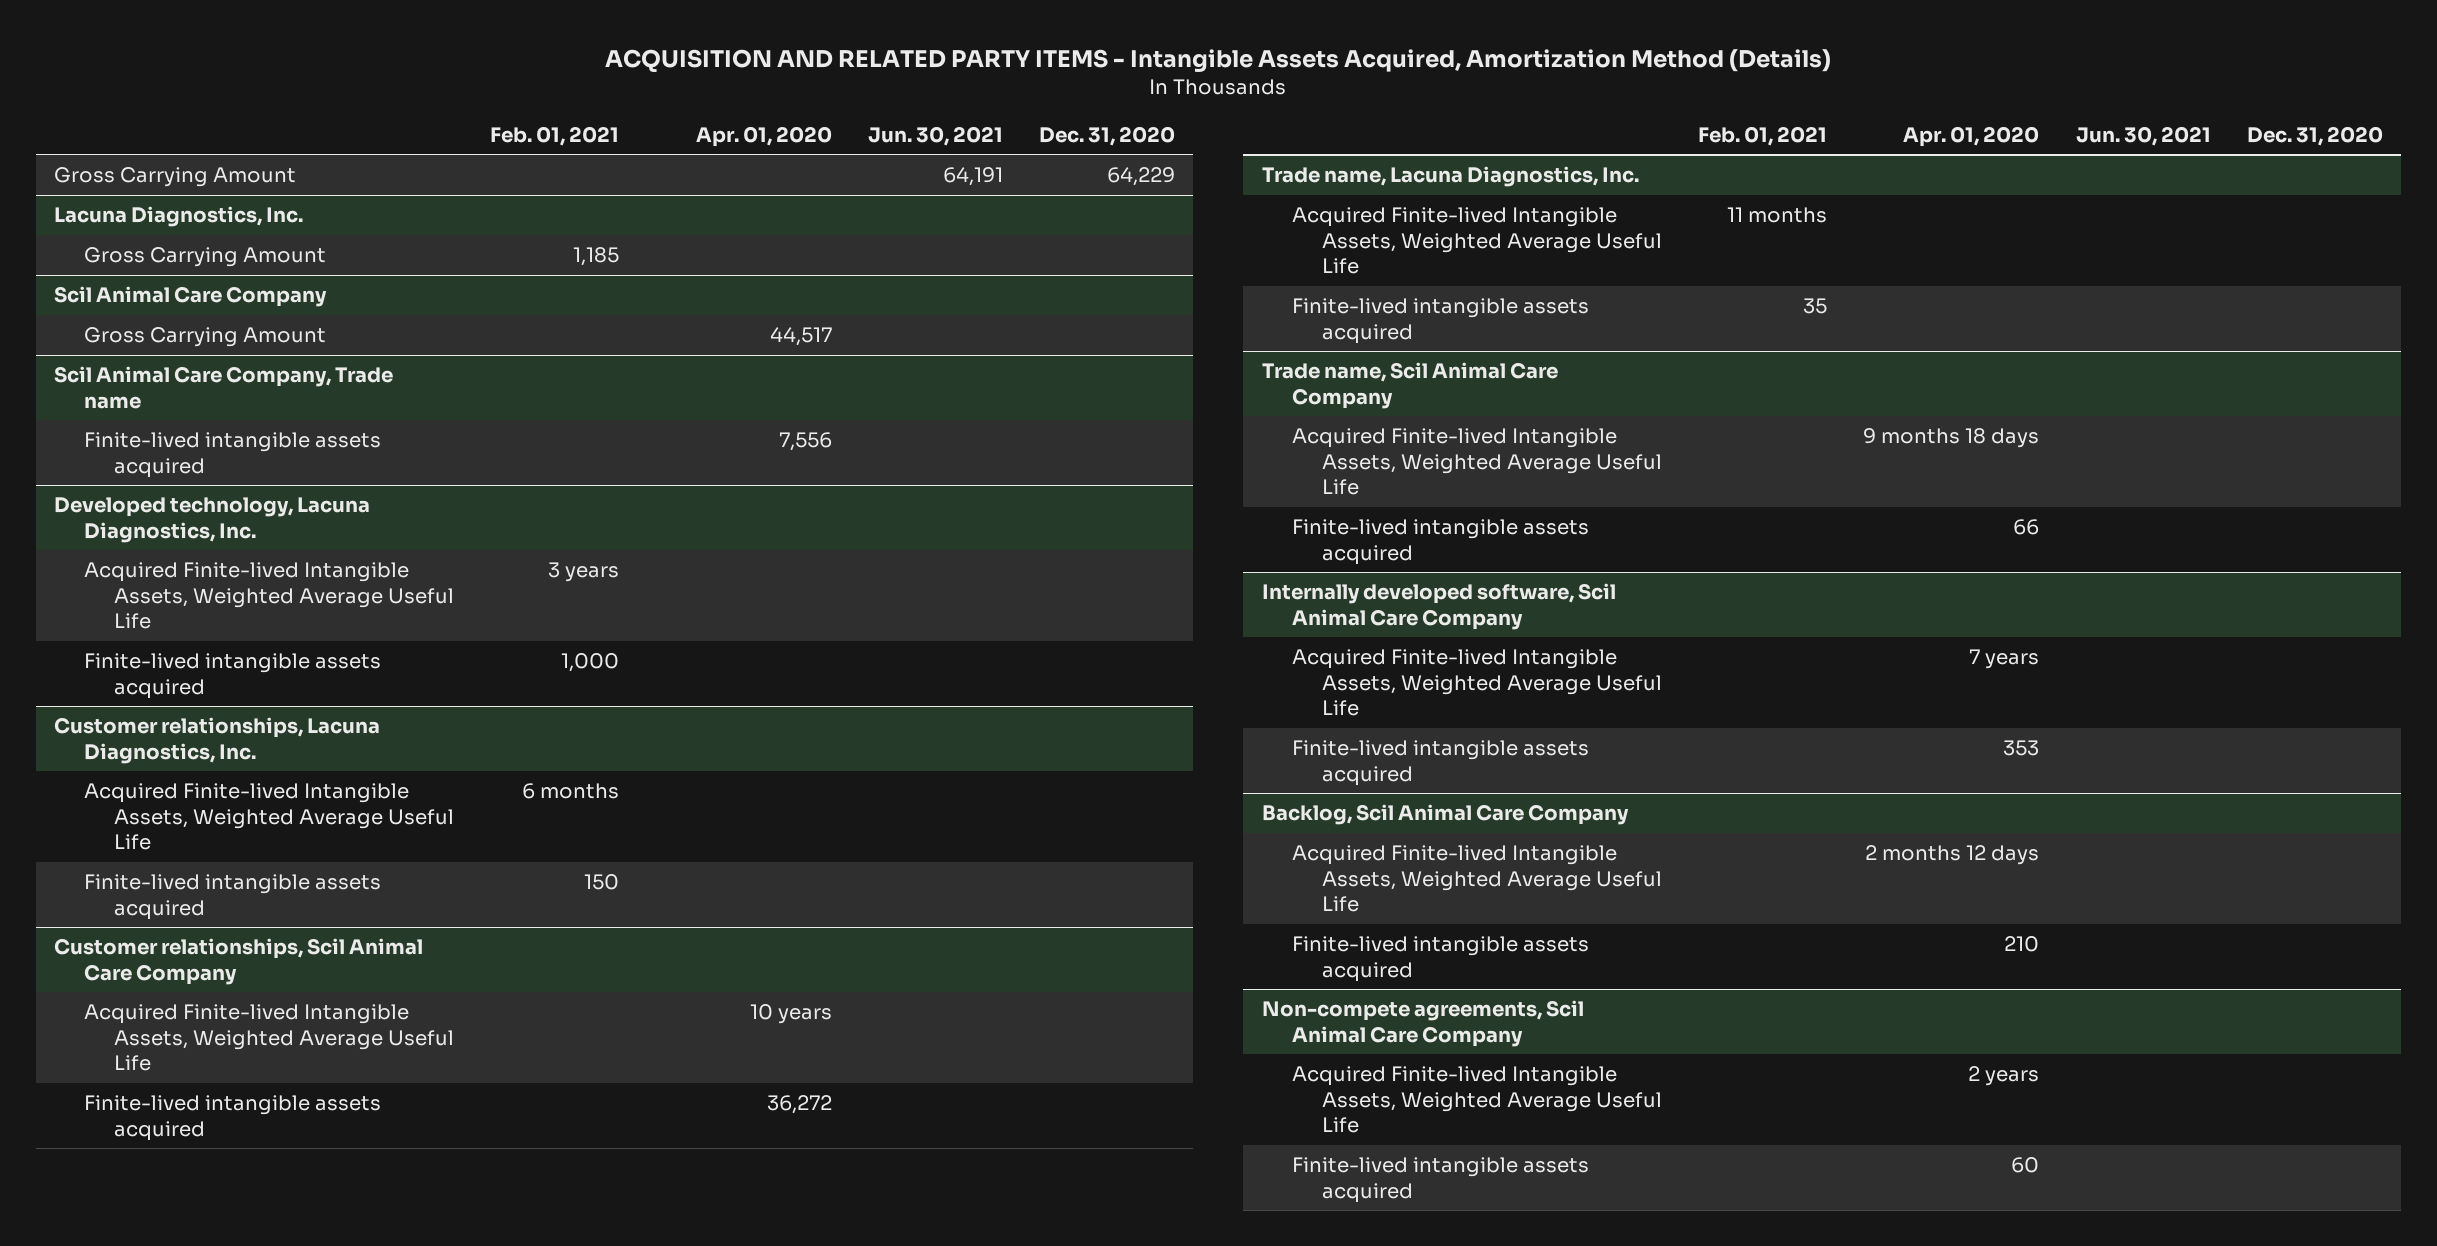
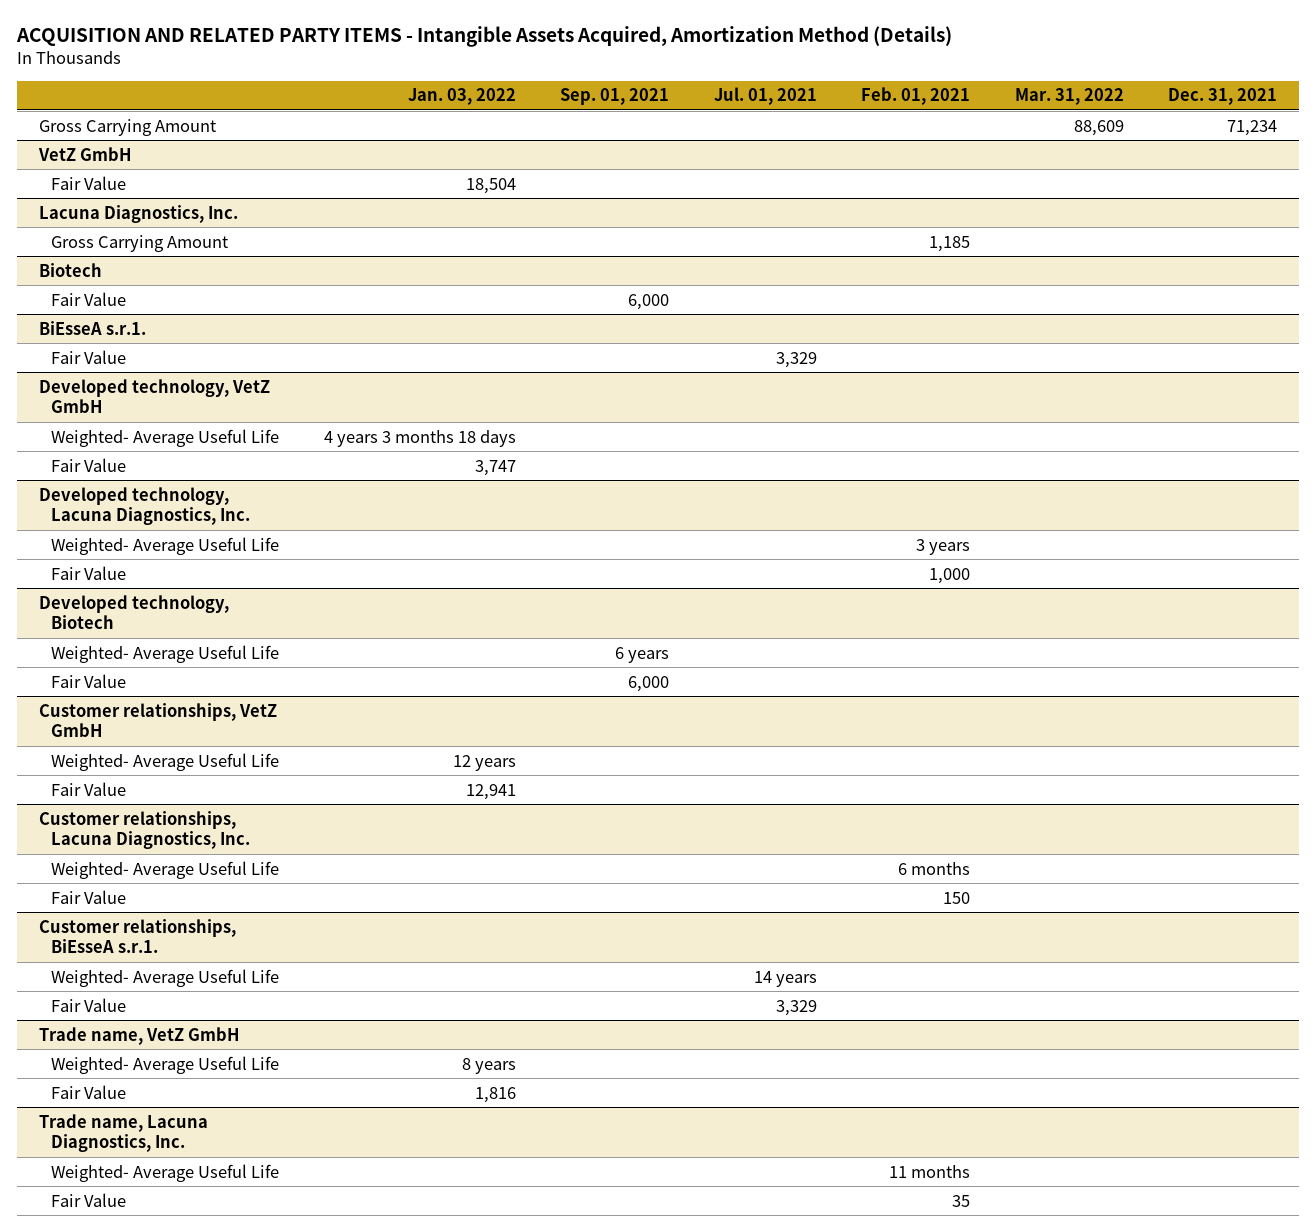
- | Feb. 01, 2021 | Apr. 01, 2020 | Jun. 30, 2021 | Dec. 31, 2020
+ | Jan. 03, 2022 | Sep. 01, 2021 | Jul. 01, 2021 | Feb. 01, 2021 | Mar. 31, 2022 | Dec. 31, 2021
+ VetZ GmbH
+ Fair Value | 18,504 | | | | |
- Scil Animal Care Company
- Gross Carrying Amount | | 44,517 | |
- Scil Animal Care Company, Trade name
- Finite-lived intangible assets acquired | | 7,556 | |
+ Biotech
+ Fair Value | | 6,000 | | | |
+ BiEsseA s.r.1.
+ Fair Value | | | 3,329 | | |
+ Developed technology, VetZ GmbH
+ Weighted- Average Useful Life | 4 years 3 months 18 days | | | | |
+ Fair Value | 3,747 | | | | |
@ Developed technology, Lacuna Diagnostics, Inc.
- Acquired Finite-lived Intangible Assets, Weighted Average Useful Life | 3 years | | |
- Finite-lived intangible assets acquired | 1,000 | | |
+ Weighted- Average Useful Life | | | | 3 years | |
+ Fair Value | | | | 1,000 | |
+ Developed technology, Biotech
+ Weighted- Average Useful Life | | 6 years | | | |
+ Fair Value | | 6,000 | | | |
+ Customer relationships, VetZ GmbH
+ Weighted- Average Useful Life | 12 years | | | | |
+ Fair Value | 12,941 | | | | |
@ Customer relationships, Lacuna Diagnostics, Inc.
- Acquired Finite-lived Intangible Assets, Weighted Average Useful Life | 6 months | | |
- Finite-lived intangible assets acquired | 150 | | |
- Customer relationships, Scil Animal Care Company
- Acquired Finite-lived Intangible Assets, Weighted Average Useful Life | | 10 years | |
- Finite-lived intangible assets acquired | | 36,272 | |
@ Customer relationships, Lacuna Diagnostics, Inc.
+ Weighted- Average Useful Life | | | | 6 months | |
+ Fair Value | | | | 150 | |
+ Customer relationships, BiEsseA s.r.1.
+ Weighted- Average Useful Life | | | 14 years | | |
+ Fair Value | | | 3,329 | | |
+ Trade name, VetZ GmbH
+ Weighted- Average Useful Life | 8 years | | | | |
+ Fair Value | 1,816 | | | | |
@ Trade name, Lacuna Diagnostics, Inc.
- Acquired Finite-lived Intangible Assets, Weighted Average Useful Life | 11 months | | |
- Finite-lived intangible assets acquired | 35 | | |
- Trade name, Scil Animal Care Company
- Acquired Finite-lived Intangible Assets, Weighted Average Useful Life | | 9 months 18 days | |
- Finite-lived intangible assets acquired | | 66 | |
- Internally developed software, Scil Animal Care Company
- Acquired Finite-lived Intangible Assets, Weighted Average Useful Life | | 7 years | |
- Finite-lived intangible assets acquired | | 353 | |
- Backlog, Scil Animal Care Company
- Acquired Finite-lived Intangible Assets, Weighted Average Useful Life | | 2 months 12 days | |
- Finite-lived intangible assets acquired | | 210 | |
- Non-compete agreements, Scil Animal Care Company
- Acquired Finite-lived Intangible Assets, Weighted Average Useful Life | | 2 years | |
- Finite-lived intangible assets acquired | | 60 | |
@ Trade name, Lacuna Diagnostics, Inc.
+ Weighted- Average Useful Life | | | | 11 months | |
+ Fair Value | | | | 35 | |

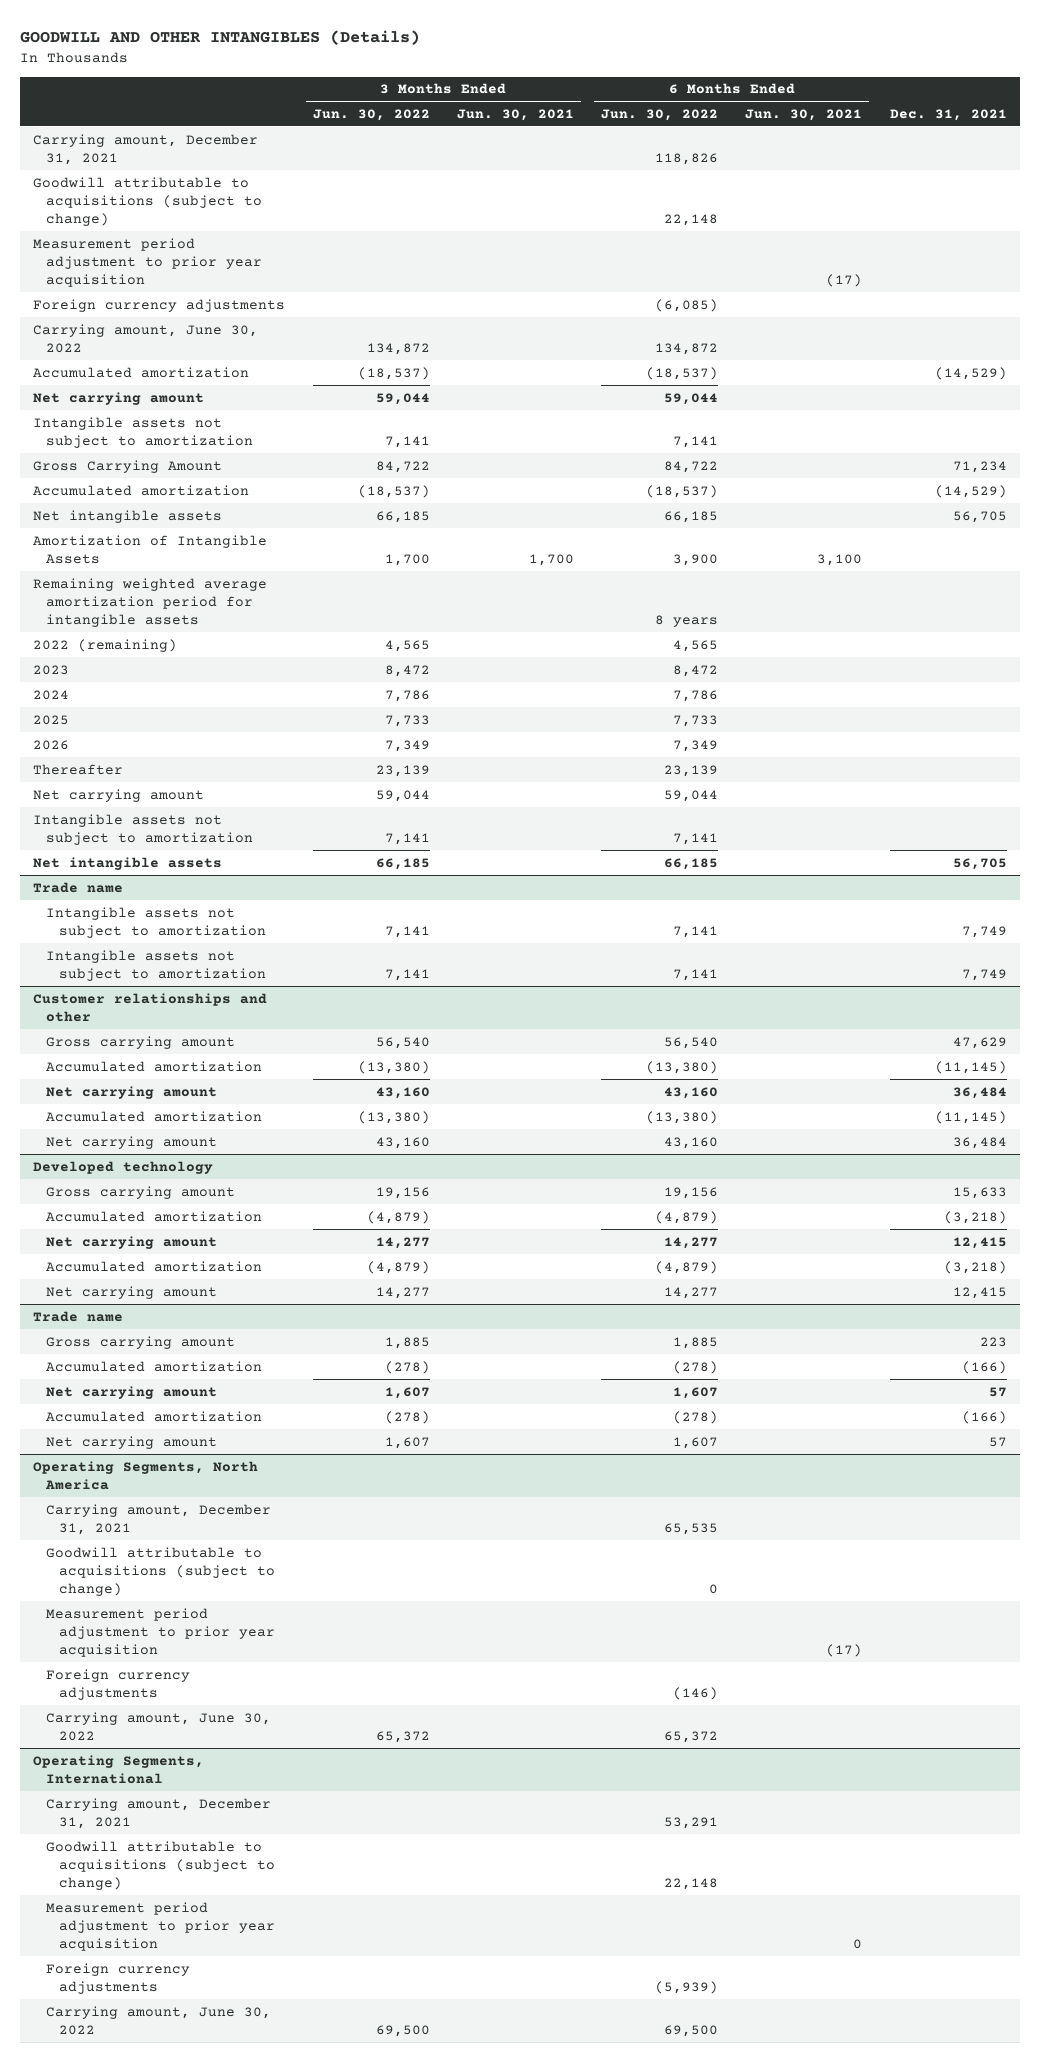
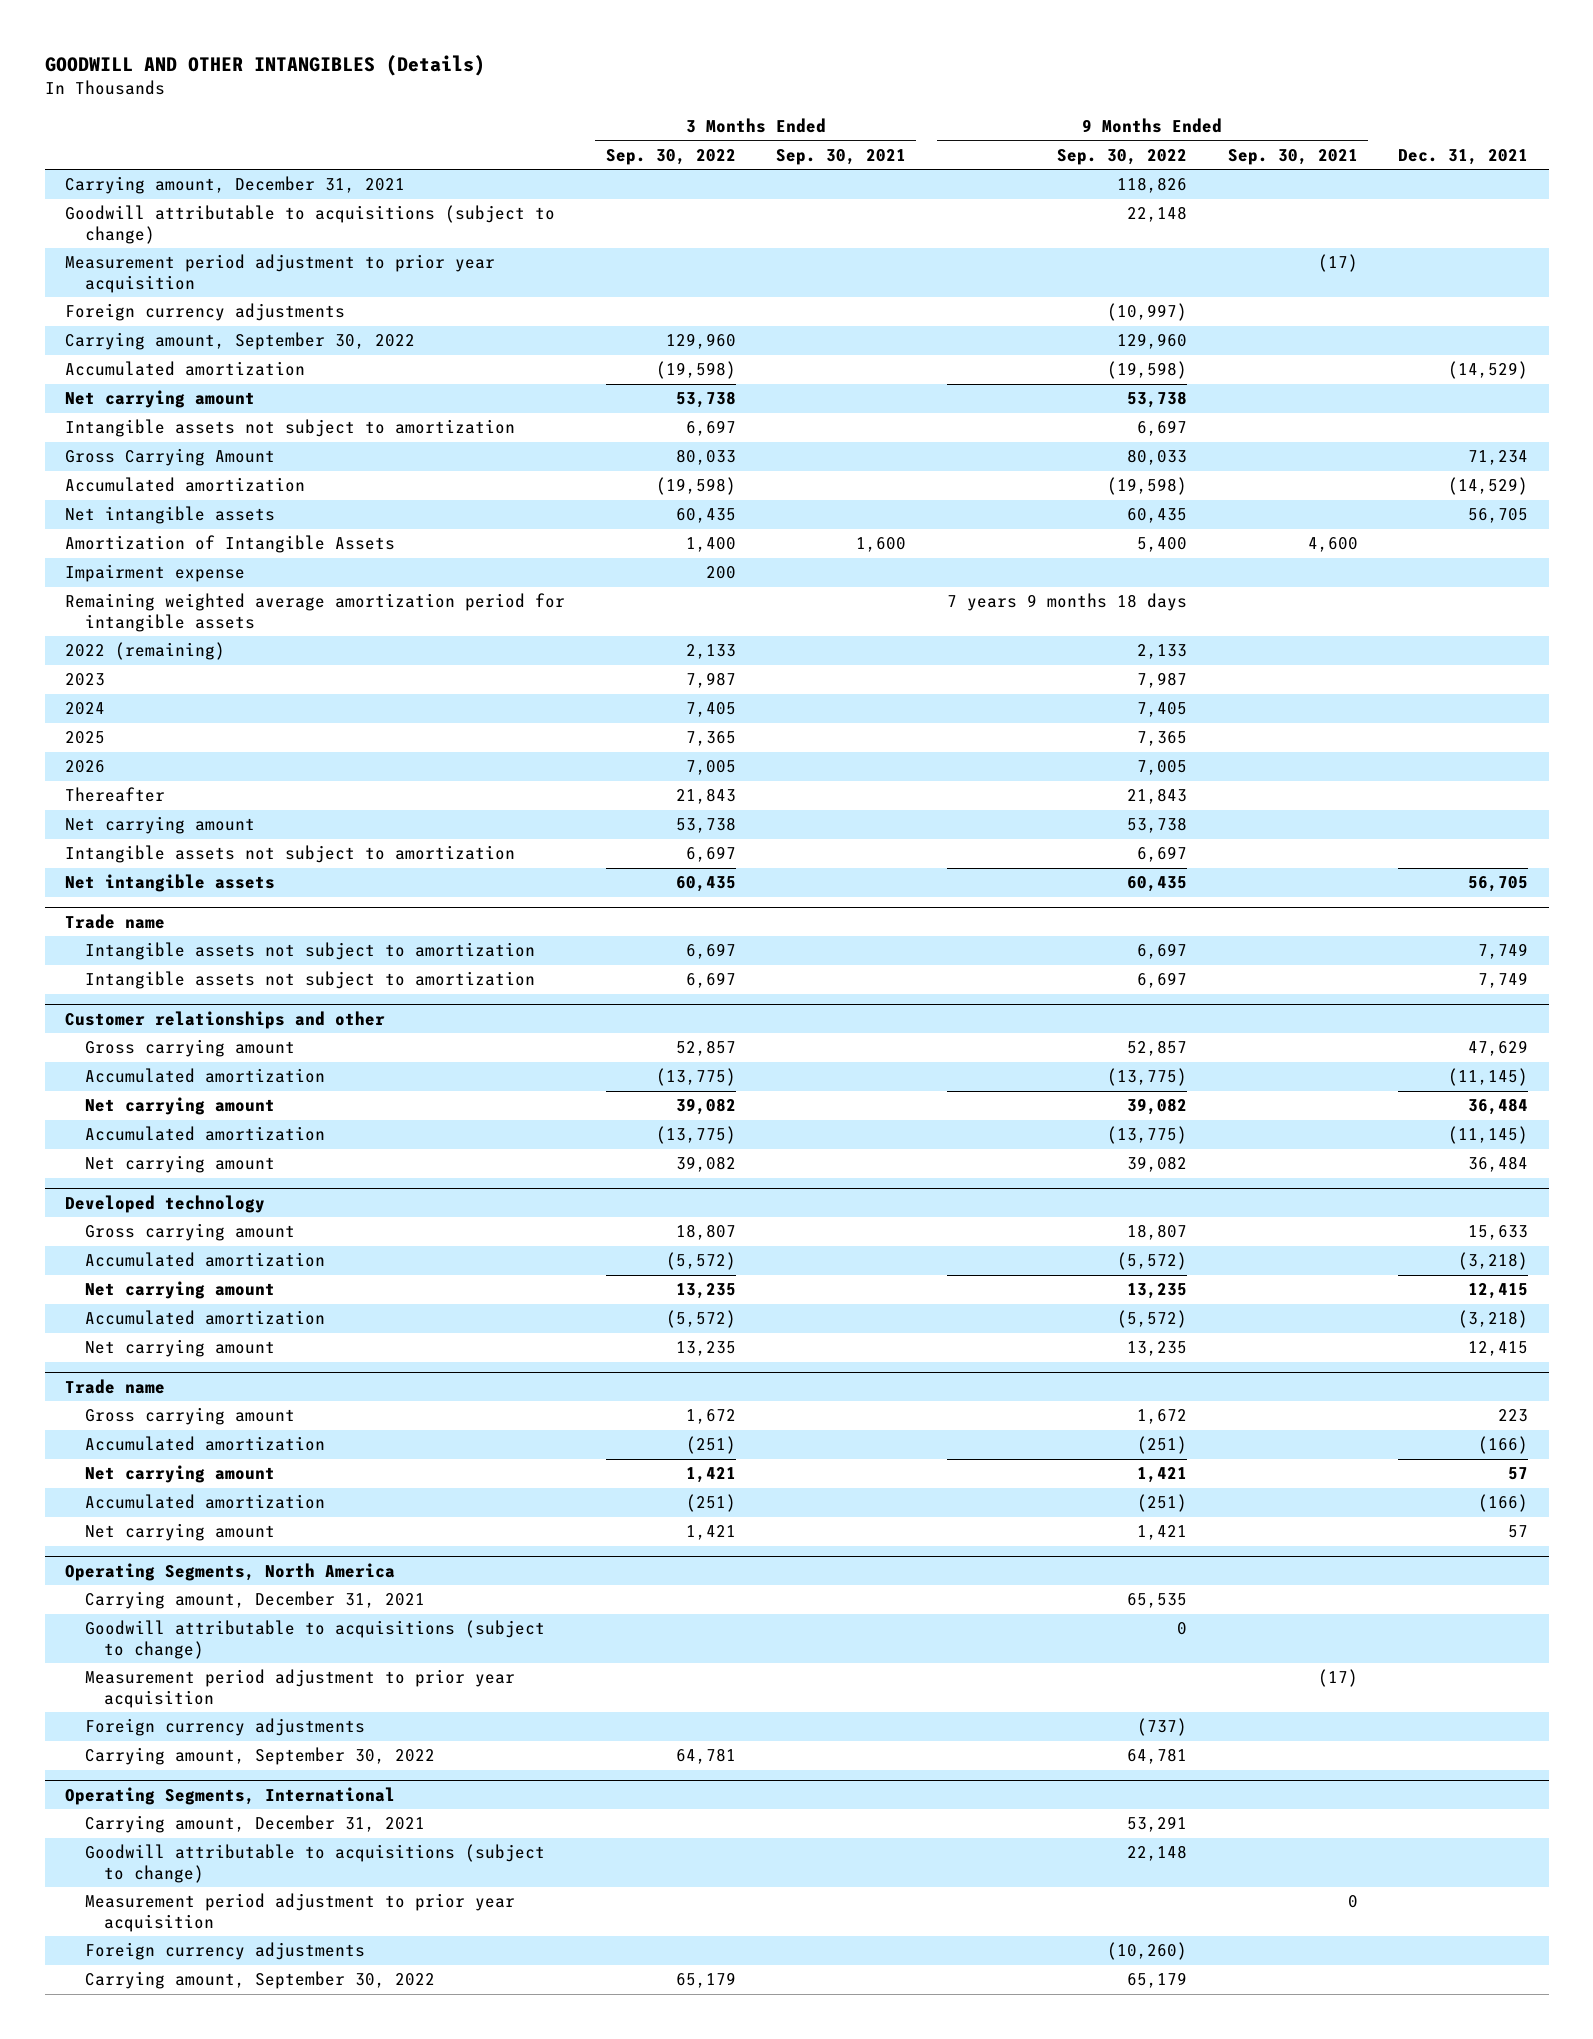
- | 3 Months Ended Jun. 30, 2022 | 3 Months Ended Jun. 30, 2021 | 6 Months Ended Jun. 30, 2022 | 6 Months Ended Jun. 30, 2021 | Dec. 31, 2021
+ | 3 Months Ended Sep. 30, 2022 | 3 Months Ended Sep. 30, 2021 | 9 Months Ended Sep. 30, 2022 | 9 Months Ended Sep. 30, 2021 | Dec. 31, 2021
- Carrying amount, June 30, 2022 | 134,872 | | 134,872 | |
+ Carrying amount, September 30, 2022 | 129,960 | | 129,960 | |
+ Impairment expense | 200 | | | |
@ Operating Segments, North America
- Carrying amount, June 30, 2022 | 65,372 | | 65,372 | |
+ Carrying amount, September 30, 2022 | 64,781 | | 64,781 | |
@ Operating Segments, International
- Carrying amount, June 30, 2022 | 69,500 | | 69,500 | |
+ Carrying amount, September 30, 2022 | 65,179 | | 65,179 | |

